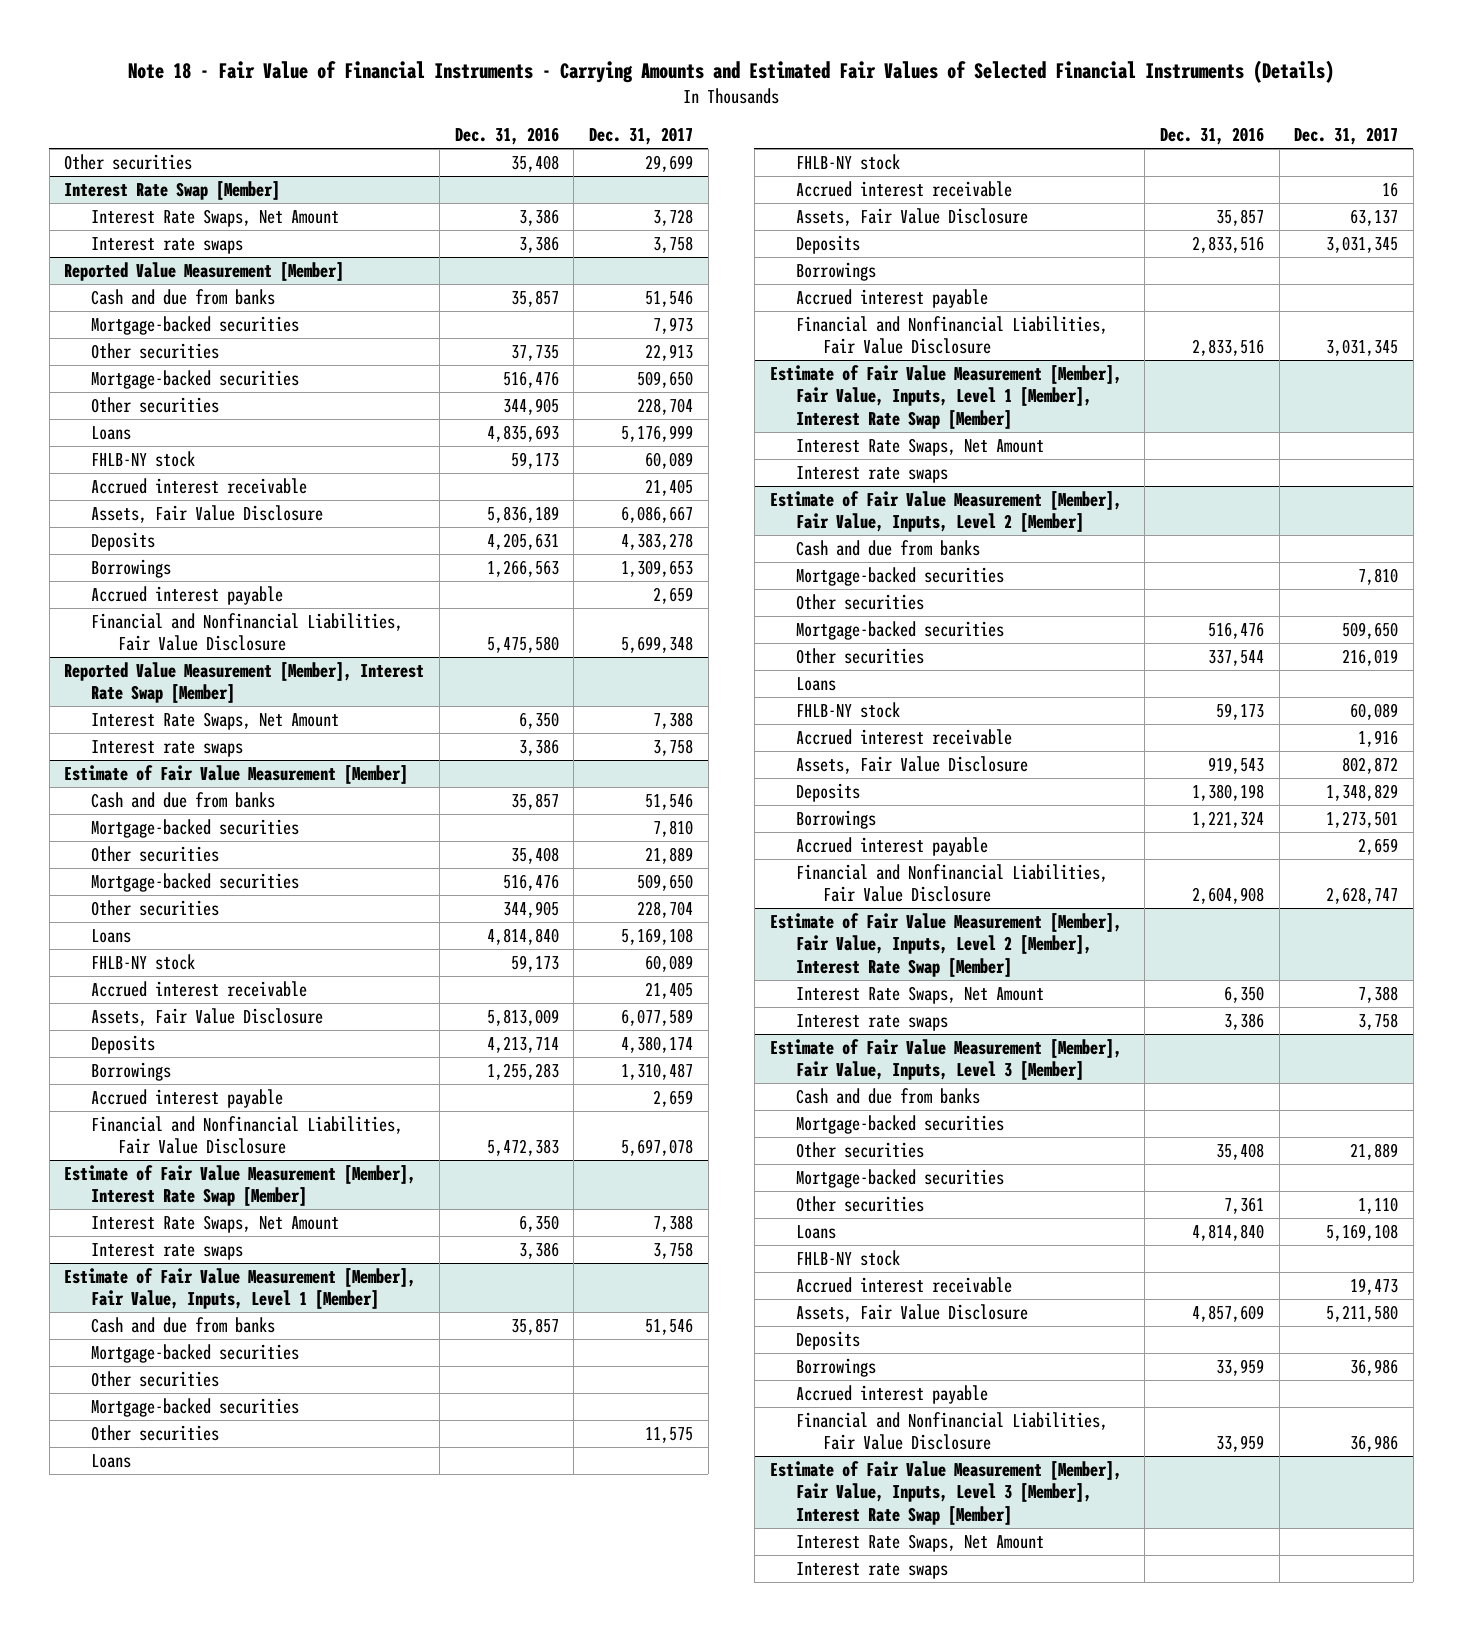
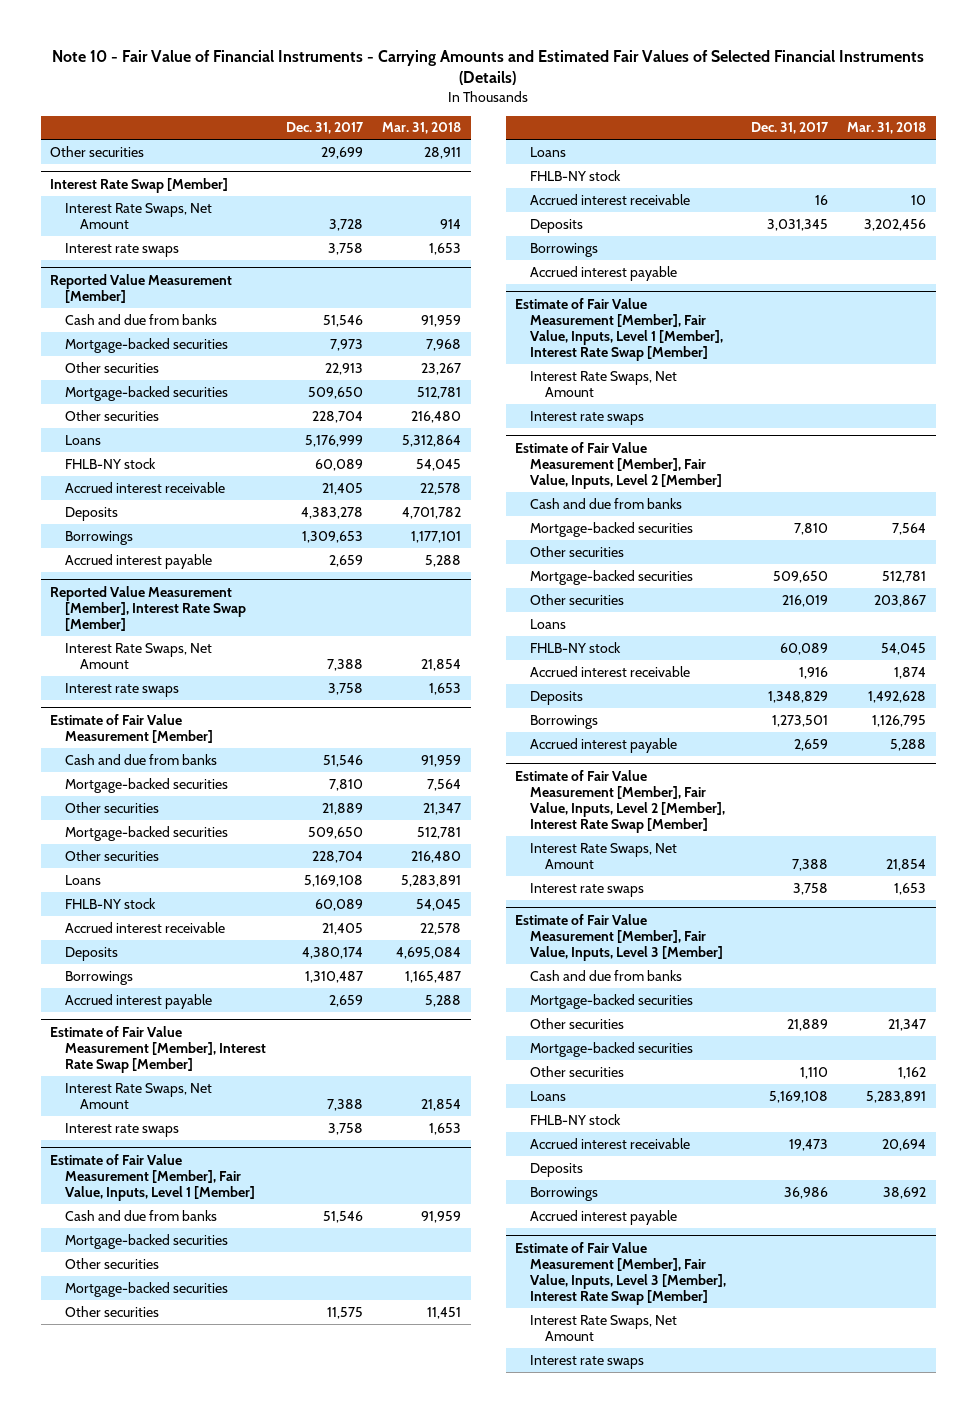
- Note 18 - Fair Value of Financial Instruments - Carrying Amounts and Estimated Fair Values of Selected Financial Instruments (Details)
+ Note 10 - Fair Value of Financial Instruments - Carrying Amounts and Estimated Fair Values of Selected Financial Instruments (Details)
- | Dec. 31, 2016 | Dec. 31, 2017
+ | Dec. 31, 2017 | Mar. 31, 2018
@ Reported Value Measurement [Member]
- Assets, Fair Value Disclosure | 5,836,189 | 6,086,667
- Financial and Nonfinancial Liabilities, Fair Value Disclosure | 5,475,580 | 5,699,348
@ Estimate of Fair Value Measurement [Member]
- Assets, Fair Value Disclosure | 5,813,009 | 6,077,589
- Financial and Nonfinancial Liabilities, Fair Value Disclosure | 5,472,383 | 5,697,078
@ Estimate of Fair Value Measurement [Member], Fair Value, Inputs, Level 1 [Member]
- Assets, Fair Value Disclosure | 35,857 | 63,137
- Financial and Nonfinancial Liabilities, Fair Value Disclosure | 2,833,516 | 3,031,345
@ Estimate of Fair Value Measurement [Member], Fair Value, Inputs, Level 2 [Member]
- Assets, Fair Value Disclosure | 919,543 | 802,872
- Financial and Nonfinancial Liabilities, Fair Value Disclosure | 2,604,908 | 2,628,747
@ Estimate of Fair Value Measurement [Member], Fair Value, Inputs, Level 3 [Member]
- Assets, Fair Value Disclosure | 4,857,609 | 5,211,580
- Financial and Nonfinancial Liabilities, Fair Value Disclosure | 33,959 | 36,986

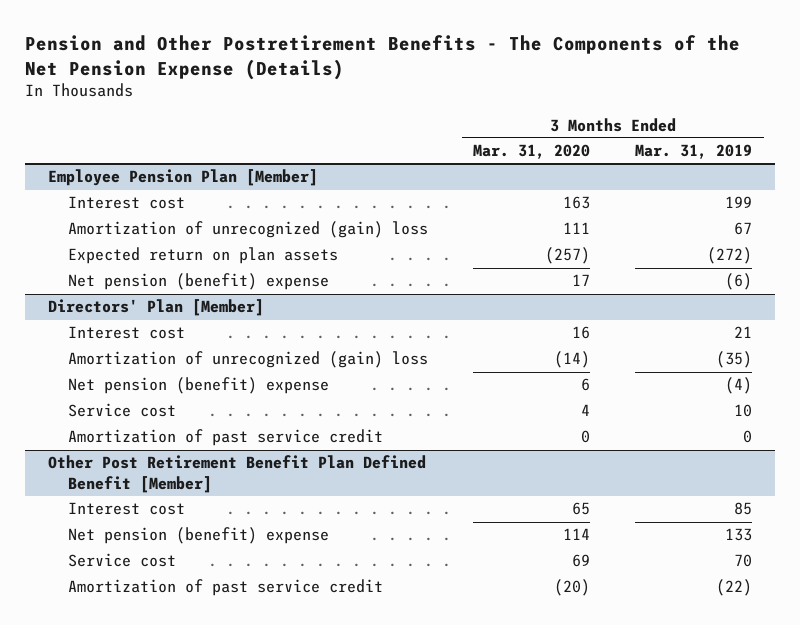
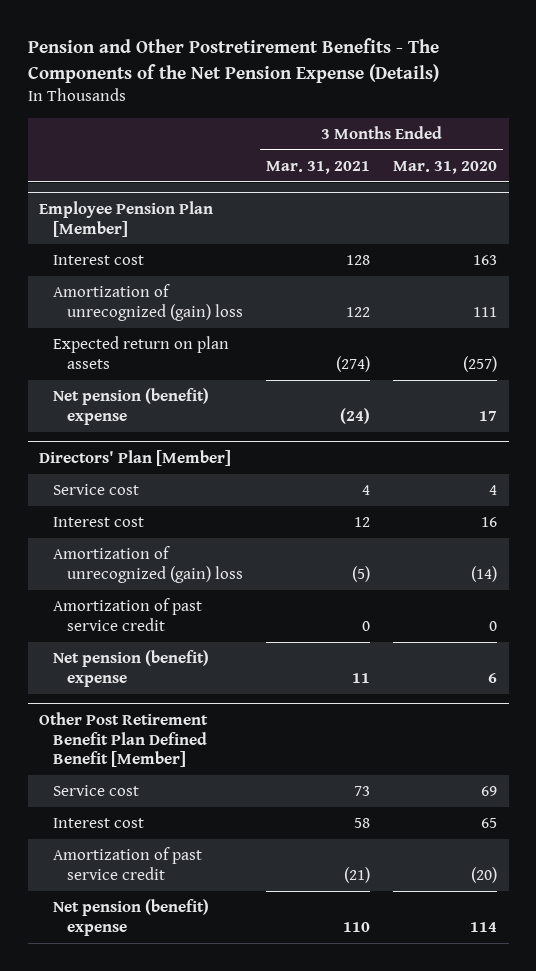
- | 3 Months Ended Mar. 31, 2020 | 3 Months Ended Mar. 31, 2019
+ | 3 Months Ended Mar. 31, 2021 | 3 Months Ended Mar. 31, 2020
@ Directors' Plan [Member]
moved up: Service cost | 4 | 4
moved down: Net pension (benefit) expense | 11 | 6
@ Other Post Retirement Benefit Plan Defined Benefit [Member]
moved down: Interest cost | 58 | 65
moved down: Net pension (benefit) expense | 110 | 114

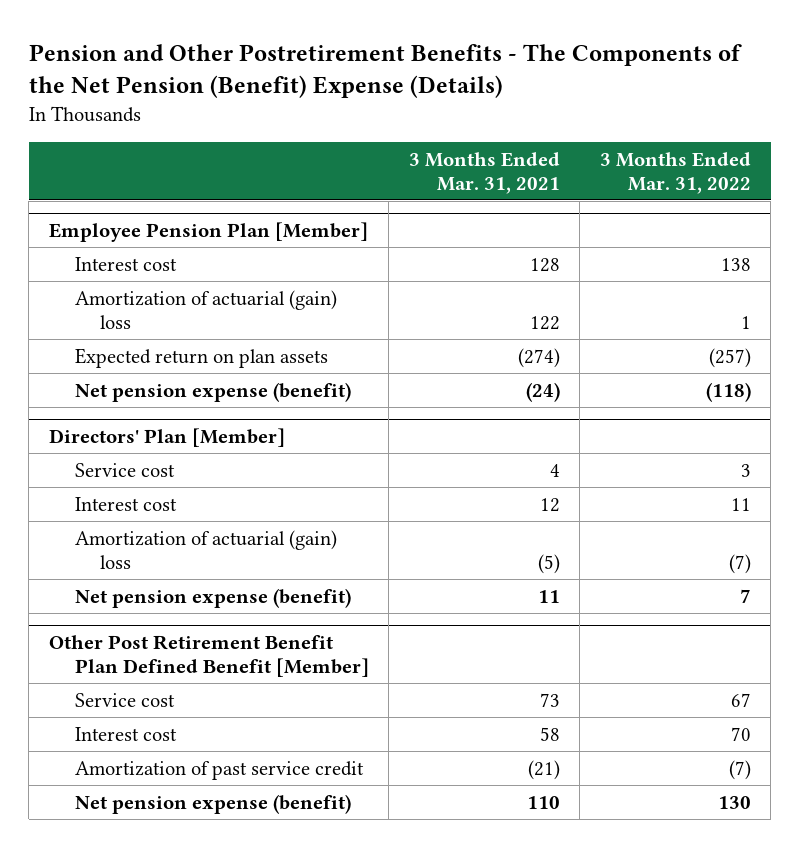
- Pension and Other Postretirement Benefits - The Components of the Net Pension Expense (Details)
+ Pension and Other Postretirement Benefits - The Components of the Net Pension (Benefit) Expense (Details)
- | 3 Months Ended Mar. 31, 2021 | 3 Months Ended Mar. 31, 2020
+ | 3 Months Ended Mar. 31, 2021 | 3 Months Ended Mar. 31, 2022
@ Employee Pension Plan [Member]
- Amortization of unrecognized (gain) loss | 122 | 111
+ Amortization of actuarial (gain) loss | 122 | 1
- Net pension (benefit) expense | (24) | 17
+ Net pension expense (benefit) | (24) | (118)
@ Directors' Plan [Member]
- Amortization of unrecognized (gain) loss | (5) | (14)
- Amortization of past service credit | 0 | 0
- Net pension (benefit) expense | 11 | 6
+ Amortization of actuarial (gain) loss | (5) | (7)
+ Net pension expense (benefit) | 11 | 7
@ Other Post Retirement Benefit Plan Defined Benefit [Member]
- Net pension (benefit) expense | 110 | 114
+ Net pension expense (benefit) | 110 | 130

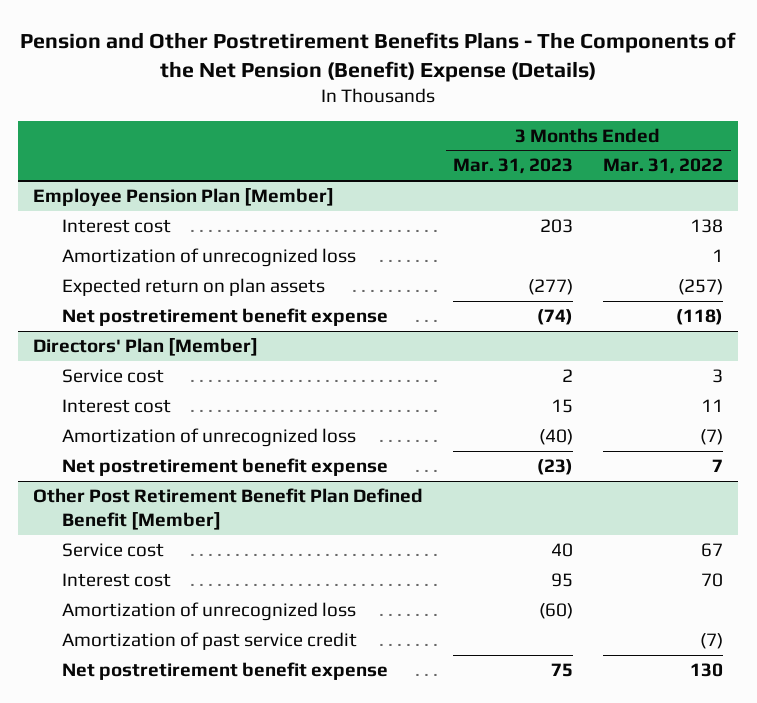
- Pension and Other Postretirement Benefits - The Components of the Net Pension (Benefit) Expense (Details)
+ Pension and Other Postretirement Benefits Plans - The Components of the Net Pension (Benefit) Expense (Details)
- | 3 Months Ended Mar. 31, 2021 | 3 Months Ended Mar. 31, 2022
+ | 3 Months Ended Mar. 31, 2023 | 3 Months Ended Mar. 31, 2022
@ Employee Pension Plan [Member]
- Amortization of actuarial (gain) loss | 122 | 1
+ Amortization of unrecognized loss | | 1
- Net pension expense (benefit) | (24) | (118)
+ Net postretirement benefit expense | (74) | (118)
@ Directors' Plan [Member]
- Amortization of actuarial (gain) loss | (5) | (7)
- Net pension expense (benefit) | 11 | 7
+ Amortization of unrecognized loss | (40) | (7)
+ Net postretirement benefit expense | (23) | 7
@ Other Post Retirement Benefit Plan Defined Benefit [Member]
+ Amortization of unrecognized loss | (60) |
- Net pension expense (benefit) | 110 | 130
+ Net postretirement benefit expense | 75 | 130

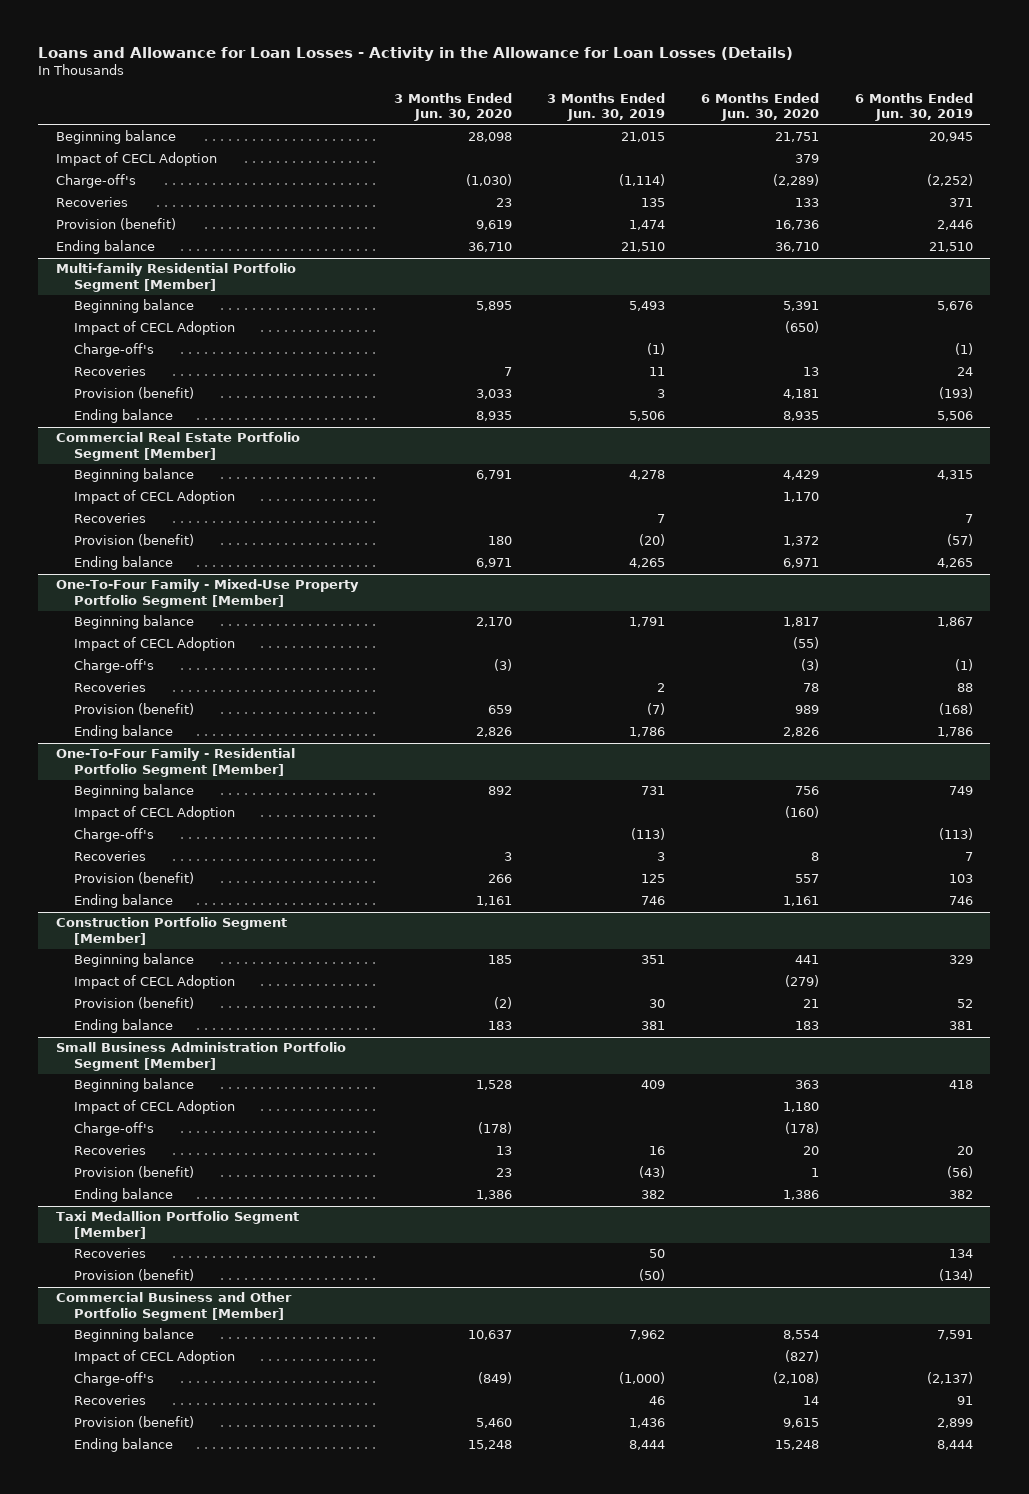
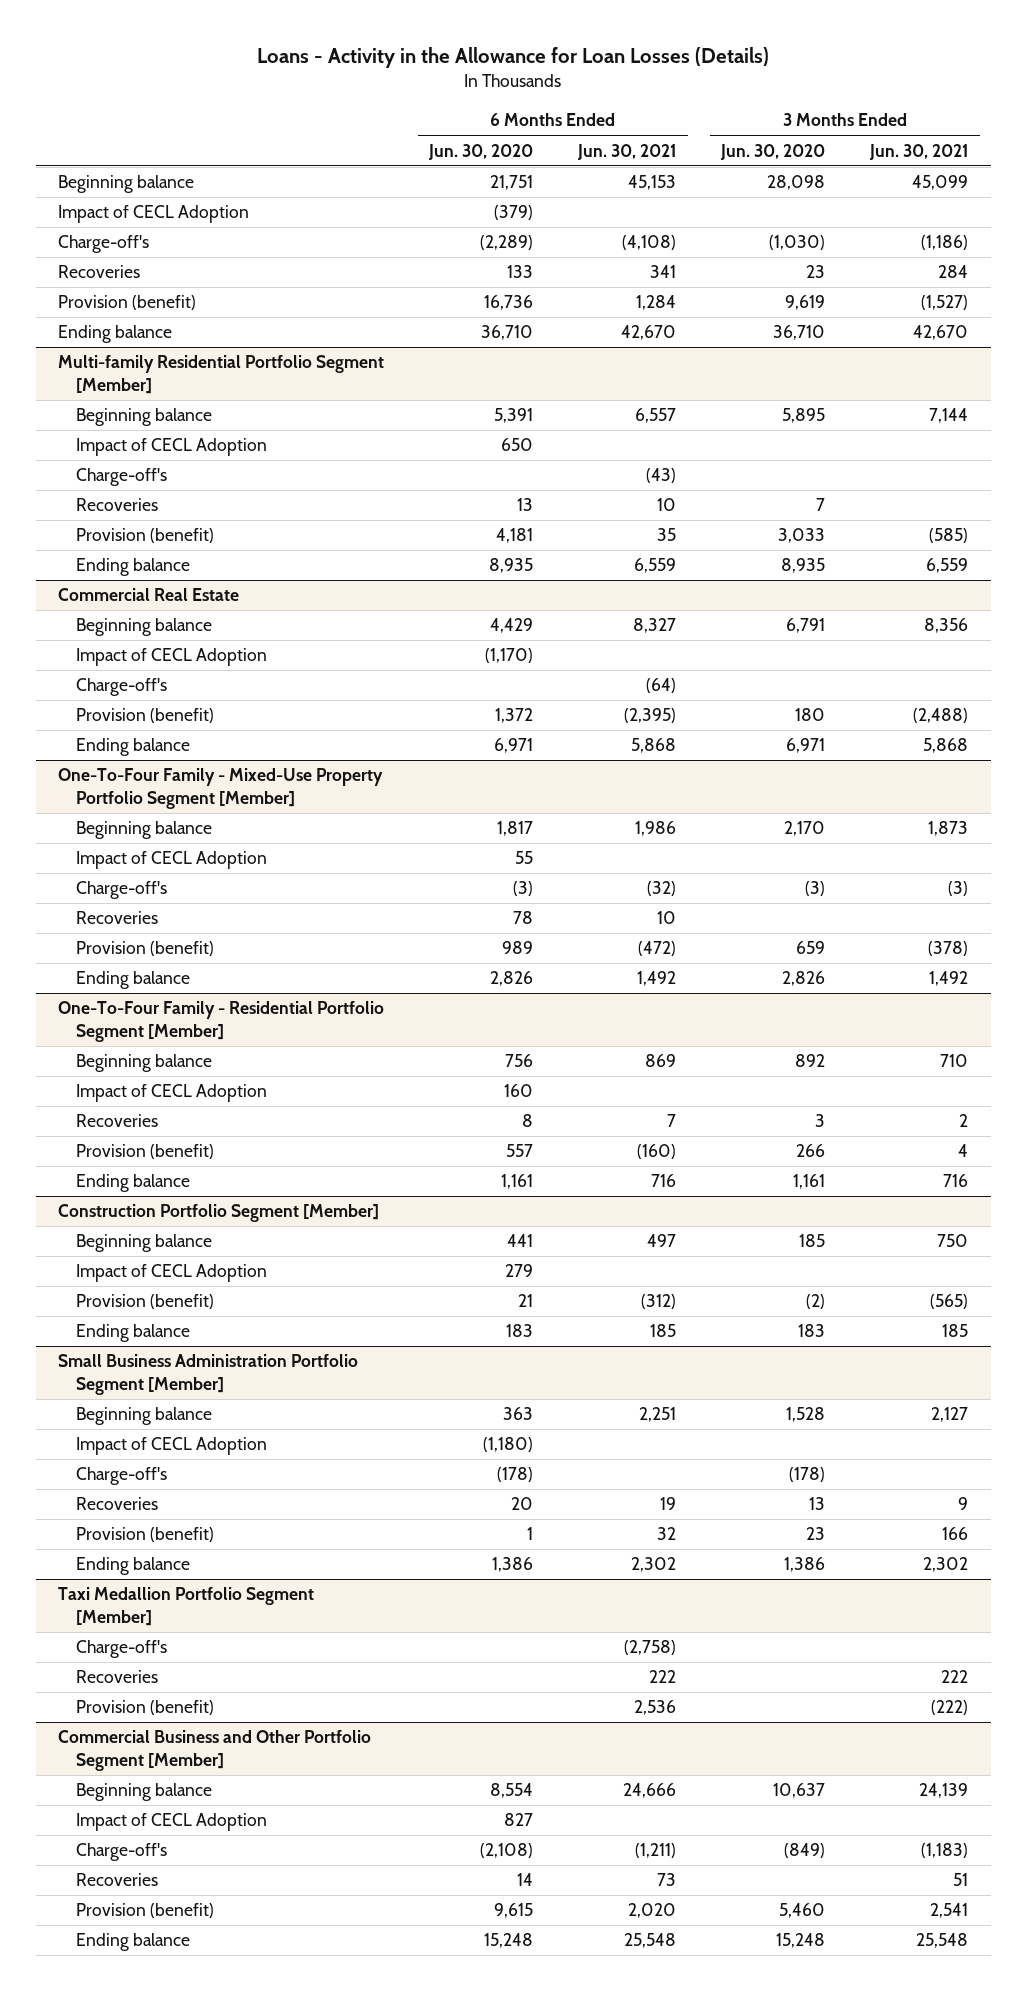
- Loans and Allowance for Loan Losses - Activity in the Allowance for Loan Losses (Details)
+ Loans - Activity in the Allowance for Loan Losses (Details)
- | 3 Months Ended Jun. 30, 2020 | 3 Months Ended Jun. 30, 2019 | 6 Months Ended Jun. 30, 2020 | 6 Months Ended Jun. 30, 2019
+ | 6 Months Ended Jun. 30, 2020 | 6 Months Ended Jun. 30, 2021 | 3 Months Ended Jun. 30, 2020 | 3 Months Ended Jun. 30, 2021
- Impact of CECL Adoption | | | 379 |
+ Impact of CECL Adoption | (379) | | |
@ Multi-family Residential Portfolio Segment [Member]
- Impact of CECL Adoption | | | (650) |
+ Impact of CECL Adoption | 650 | | |
- Commercial Real Estate Portfolio Segment [Member]
+ Commercial Real Estate
- Impact of CECL Adoption | | | 1,170 |
- Recoveries | | 7 | | 7
+ Impact of CECL Adoption | (1,170) | | |
+ Charge-off's | | (64) | |
@ One-To-Four Family - Mixed-Use Property Portfolio Segment [Member]
- Impact of CECL Adoption | | | (55) |
+ Impact of CECL Adoption | 55 | | |
@ One-To-Four Family - Residential Portfolio Segment [Member]
- Impact of CECL Adoption | | | (160) |
- Charge-off's | | (113) | | (113)
+ Impact of CECL Adoption | 160 | | |
@ Construction Portfolio Segment [Member]
- Impact of CECL Adoption | | | (279) |
+ Impact of CECL Adoption | 279 | | |
@ Small Business Administration Portfolio Segment [Member]
- Impact of CECL Adoption | | | 1,180 |
+ Impact of CECL Adoption | (1,180) | | |
@ Taxi Medallion Portfolio Segment [Member]
+ Charge-off's | | (2,758) | |
@ Commercial Business and Other Portfolio Segment [Member]
- Impact of CECL Adoption | | | (827) |
+ Impact of CECL Adoption | 827 | | |

